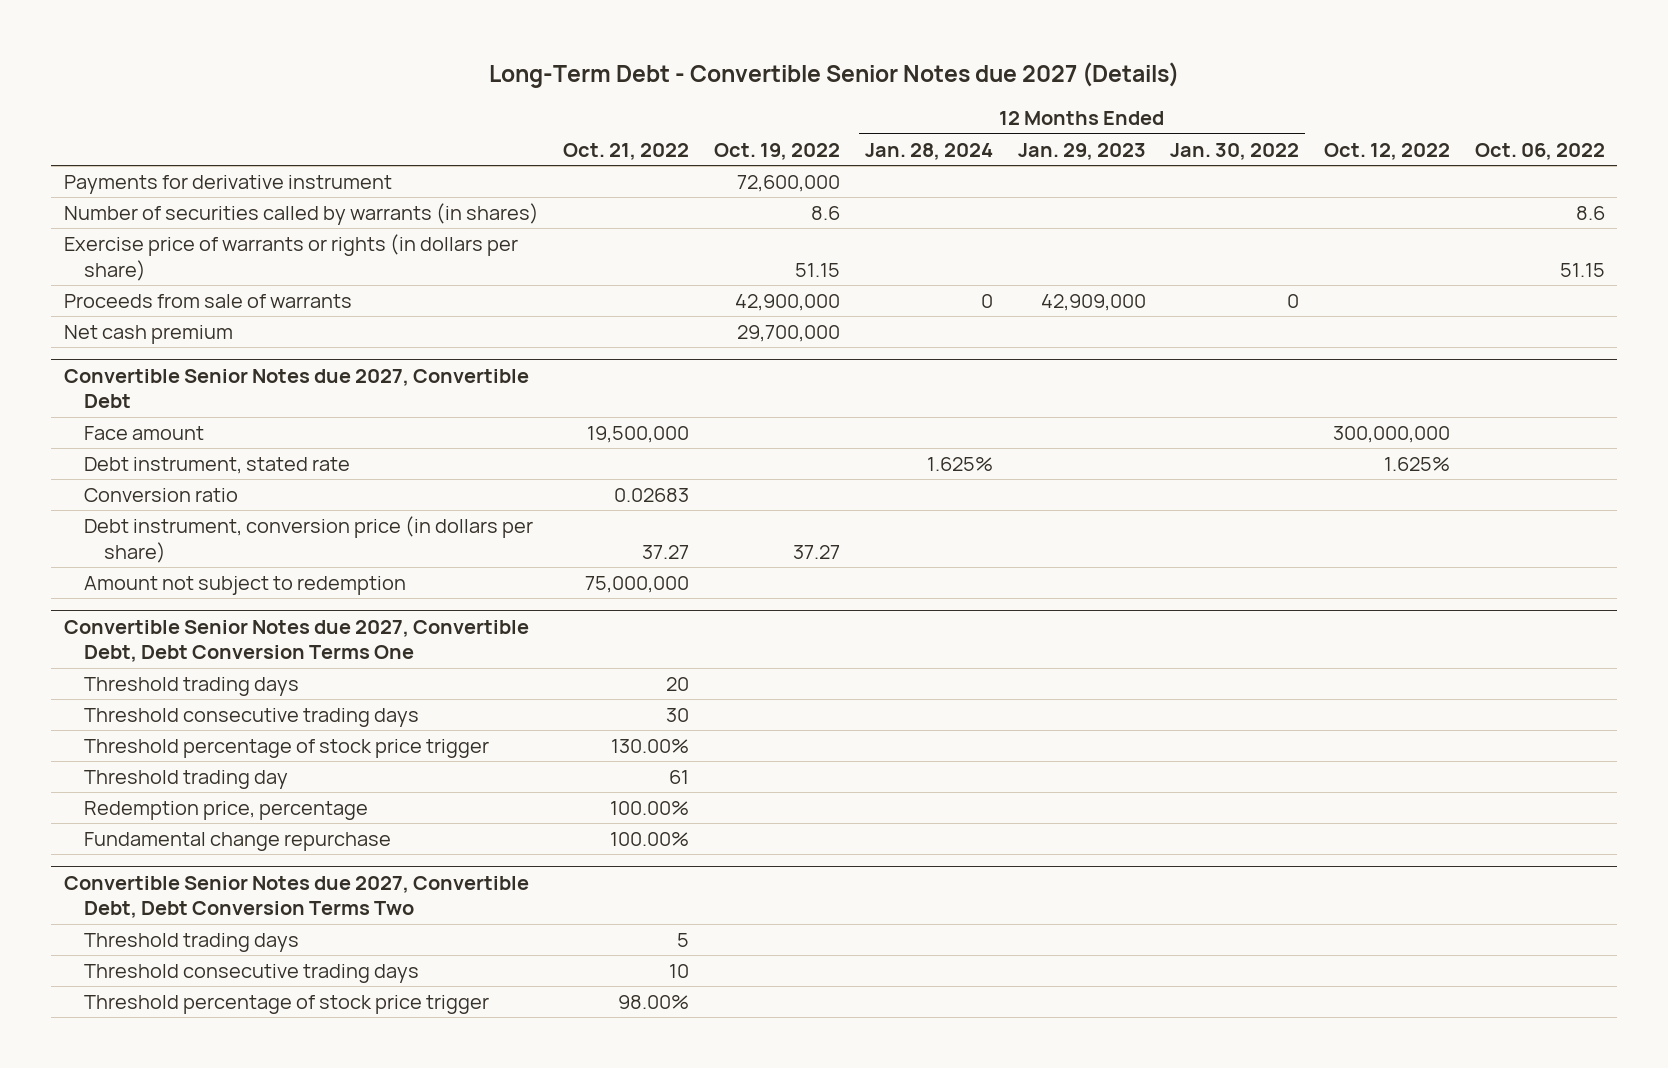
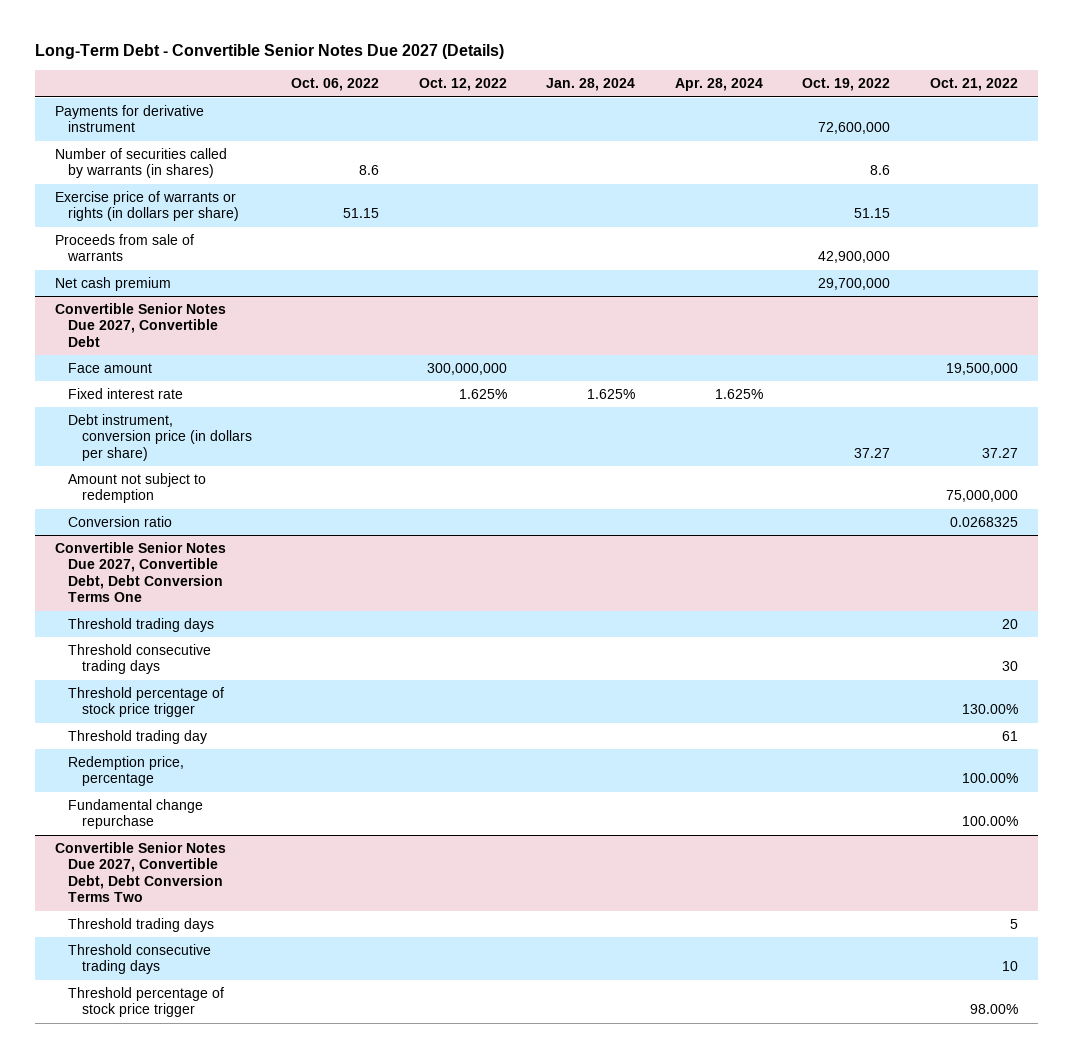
- Long-Term Debt - Convertible Senior Notes due 2027 (Details)
+ Long-Term Debt - Convertible Senior Notes Due 2027 (Details)
- | Oct. 21, 2022 | Oct. 19, 2022 | 12 Months Ended Jan. 28, 2024 | 12 Months Ended Jan. 29, 2023 | 12 Months Ended Jan. 30, 2022 | Oct. 12, 2022 | Oct. 06, 2022
+ | Oct. 06, 2022 | Oct. 12, 2022 | Jan. 28, 2024 | Apr. 28, 2024 | Oct. 19, 2022 | Oct. 21, 2022
- Convertible Senior Notes due 2027, Convertible Debt
+ Convertible Senior Notes Due 2027, Convertible Debt
- Debt instrument, stated rate | | | 1.625% | | | 1.625% |
- Conversion ratio | 0.02683 | | | | | |
+ Fixed interest rate | | 1.625% | 1.625% | 1.625% | |
- Convertible Senior Notes due 2027, Convertible Debt, Debt Conversion Terms One
+ Conversion ratio | | | | | | 0.0268325
+ Convertible Senior Notes Due 2027, Convertible Debt, Debt Conversion Terms One
- Convertible Senior Notes due 2027, Convertible Debt, Debt Conversion Terms Two
+ Convertible Senior Notes Due 2027, Convertible Debt, Debt Conversion Terms Two

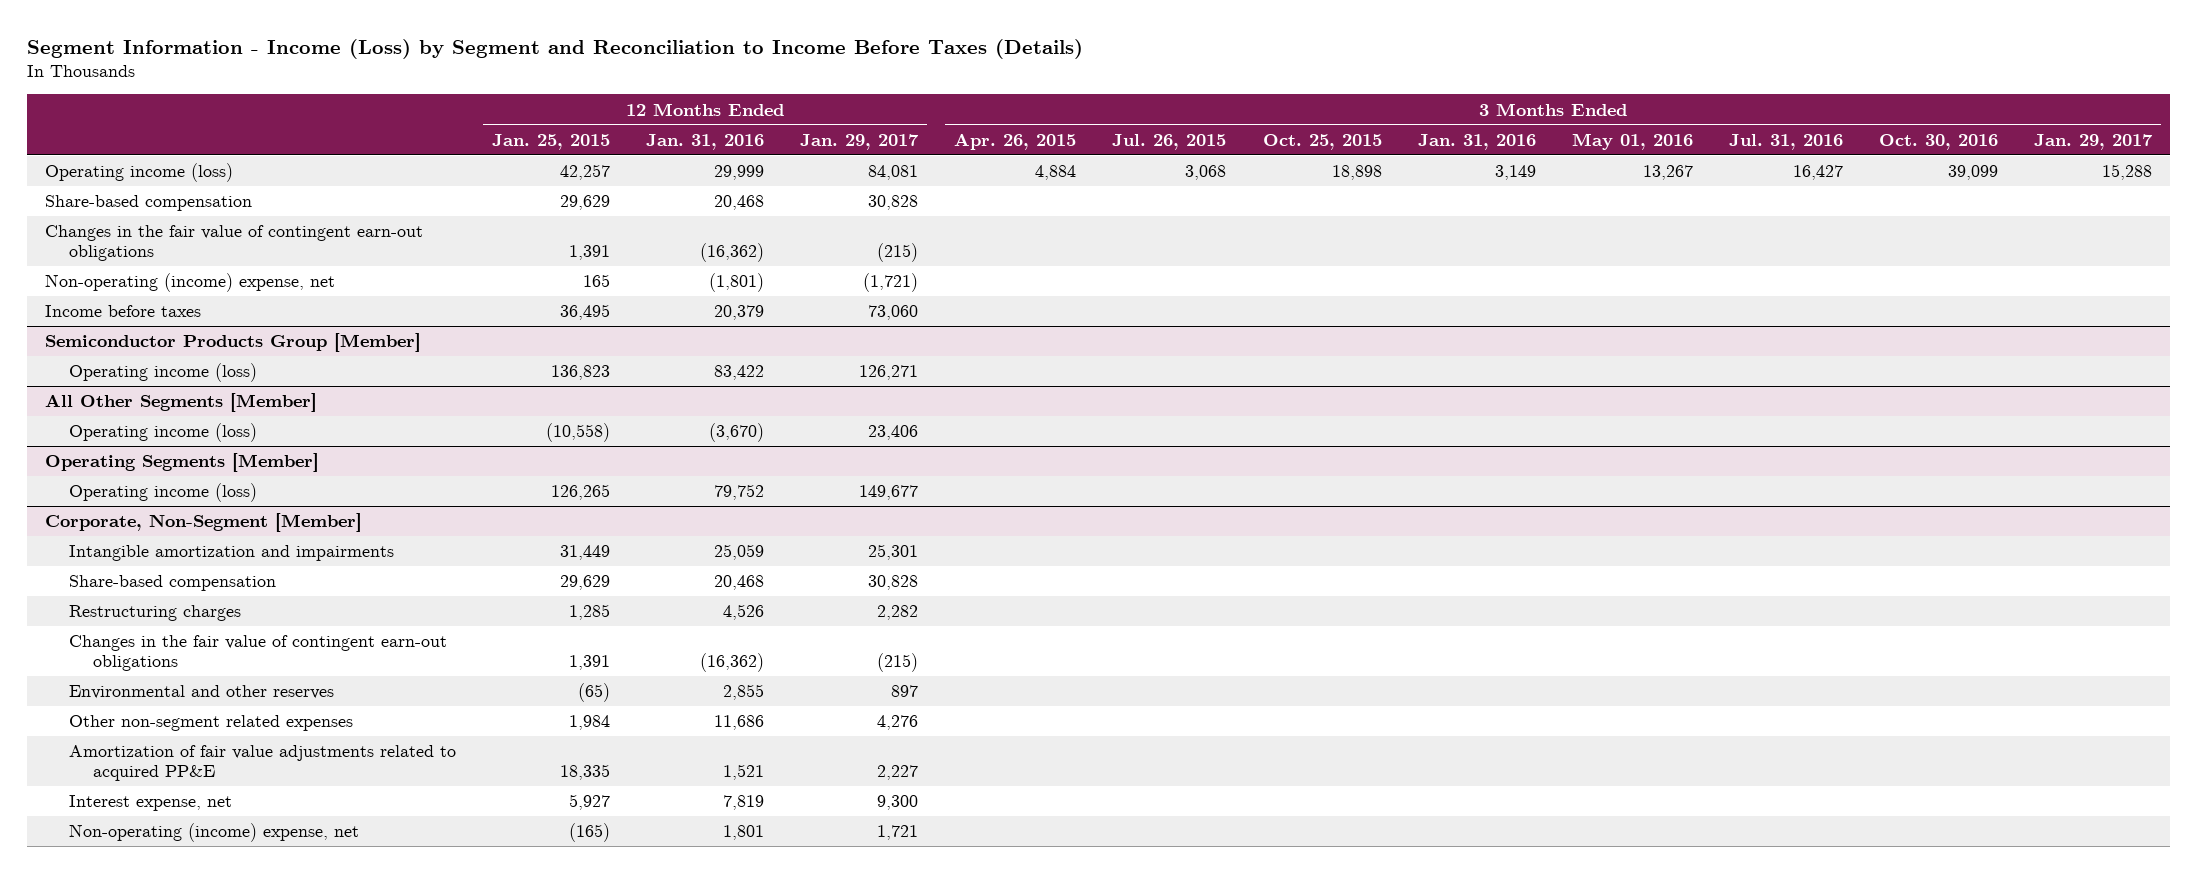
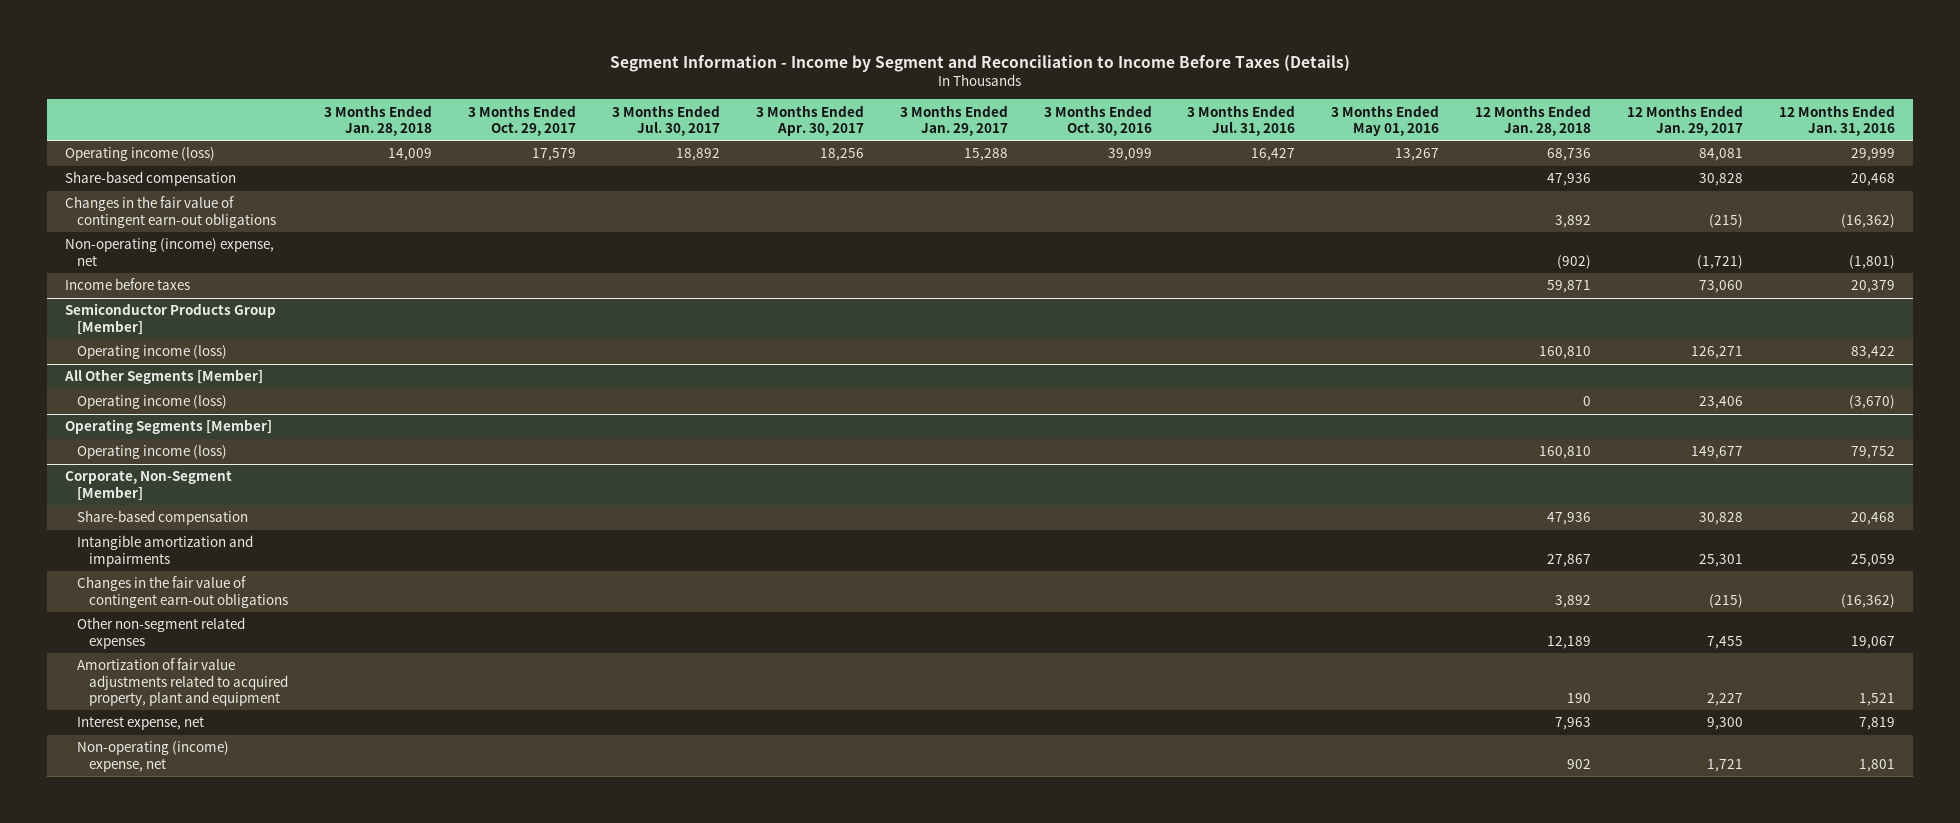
- Segment Information - Income (Loss) by Segment and Reconciliation to Income Before Taxes (Details)
+ Segment Information - Income by Segment and Reconciliation to Income Before Taxes (Details)
- | 12 Months Ended Jan. 25, 2015 | 12 Months Ended Jan. 31, 2016 | 12 Months Ended Jan. 29, 2017 | 3 Months Ended Apr. 26, 2015 | 3 Months Ended Jul. 26, 2015 | 3 Months Ended Oct. 25, 2015 | 3 Months Ended Jan. 31, 2016 | 3 Months Ended May 01, 2016 | 3 Months Ended Jul. 31, 2016 | 3 Months Ended Oct. 30, 2016 | 3 Months Ended Jan. 29, 2017
+ | 3 Months Ended Jan. 28, 2018 | 3 Months Ended Oct. 29, 2017 | 3 Months Ended Jul. 30, 2017 | 3 Months Ended Apr. 30, 2017 | 3 Months Ended Jan. 29, 2017 | 3 Months Ended Oct. 30, 2016 | 3 Months Ended Jul. 31, 2016 | 3 Months Ended May 01, 2016 | 12 Months Ended Jan. 28, 2018 | 12 Months Ended Jan. 29, 2017 | 12 Months Ended Jan. 31, 2016
@ Corporate, Non-Segment [Member]
- Restructuring charges | 1,285 | 4,526 | 2,282 | | | | | | | |
moved down: Intangible amortization and impairments | | | | | | | | | 27,867 | 25,301 | 25,059
- Environmental and other reserves | (65) | 2,855 | 897 | | | | | | | |
- Other non-segment related expenses | 1,984 | 11,686 | 4,276 | | | | | | | |
- Amortization of fair value adjustments related to acquired PP&E | 18,335 | 1,521 | 2,227 | | | | | | | |
+ Other non-segment related expenses | | | | | | | | | 12,189 | 7,455 | 19,067
+ Amortization of fair value adjustments related to acquired property, plant and equipment | | | | | | | | | 190 | 2,227 | 1,521

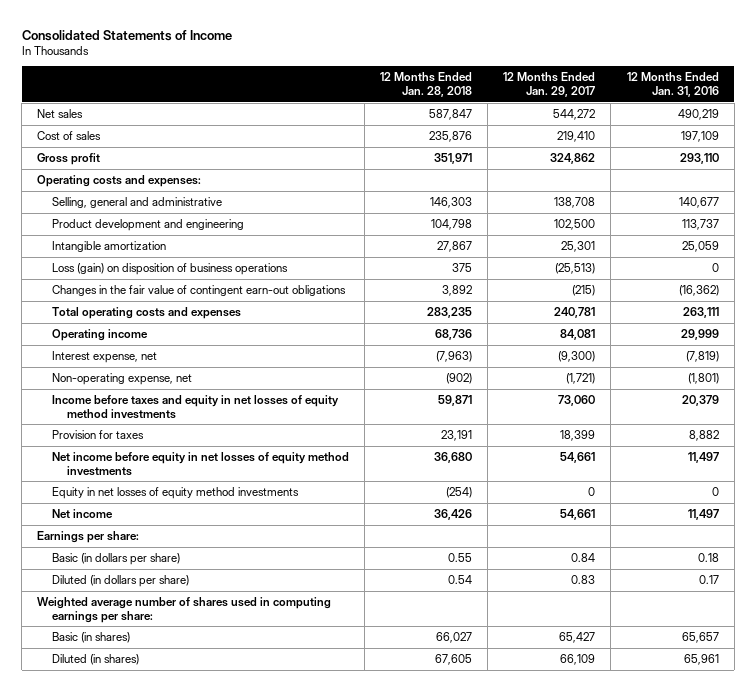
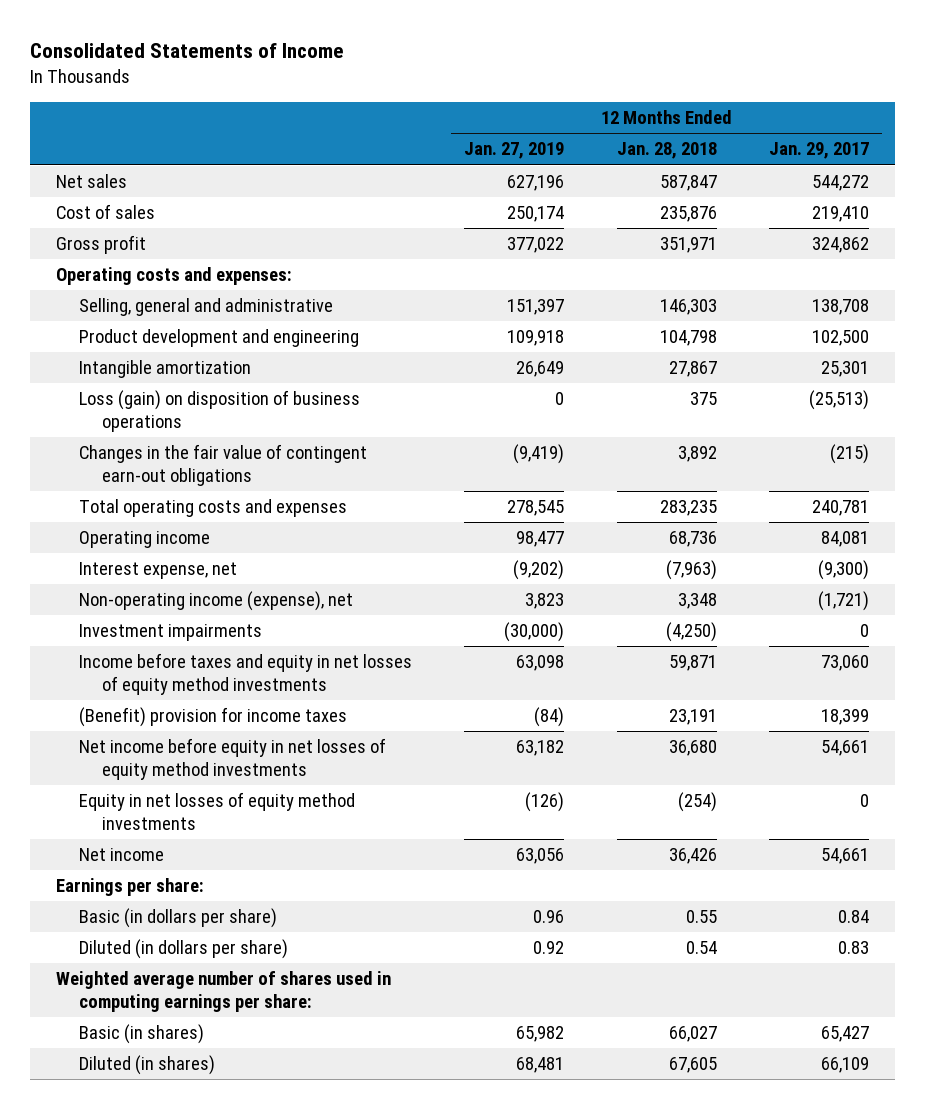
- | 12 Months Ended Jan. 28, 2018 | 12 Months Ended Jan. 29, 2017 | 12 Months Ended Jan. 31, 2016
+ | 12 Months Ended Jan. 27, 2019 | 12 Months Ended Jan. 28, 2018 | 12 Months Ended Jan. 29, 2017
- Non-operating expense, net | (902) | (1,721) | (1,801)
+ Non-operating income (expense), net | 3,823 | 3,348 | (1,721)
+ Investment impairments | (30,000) | (4,250) | 0
- Provision for taxes | 23,191 | 18,399 | 8,882
+ (Benefit) provision for income taxes | (84) | 23,191 | 18,399

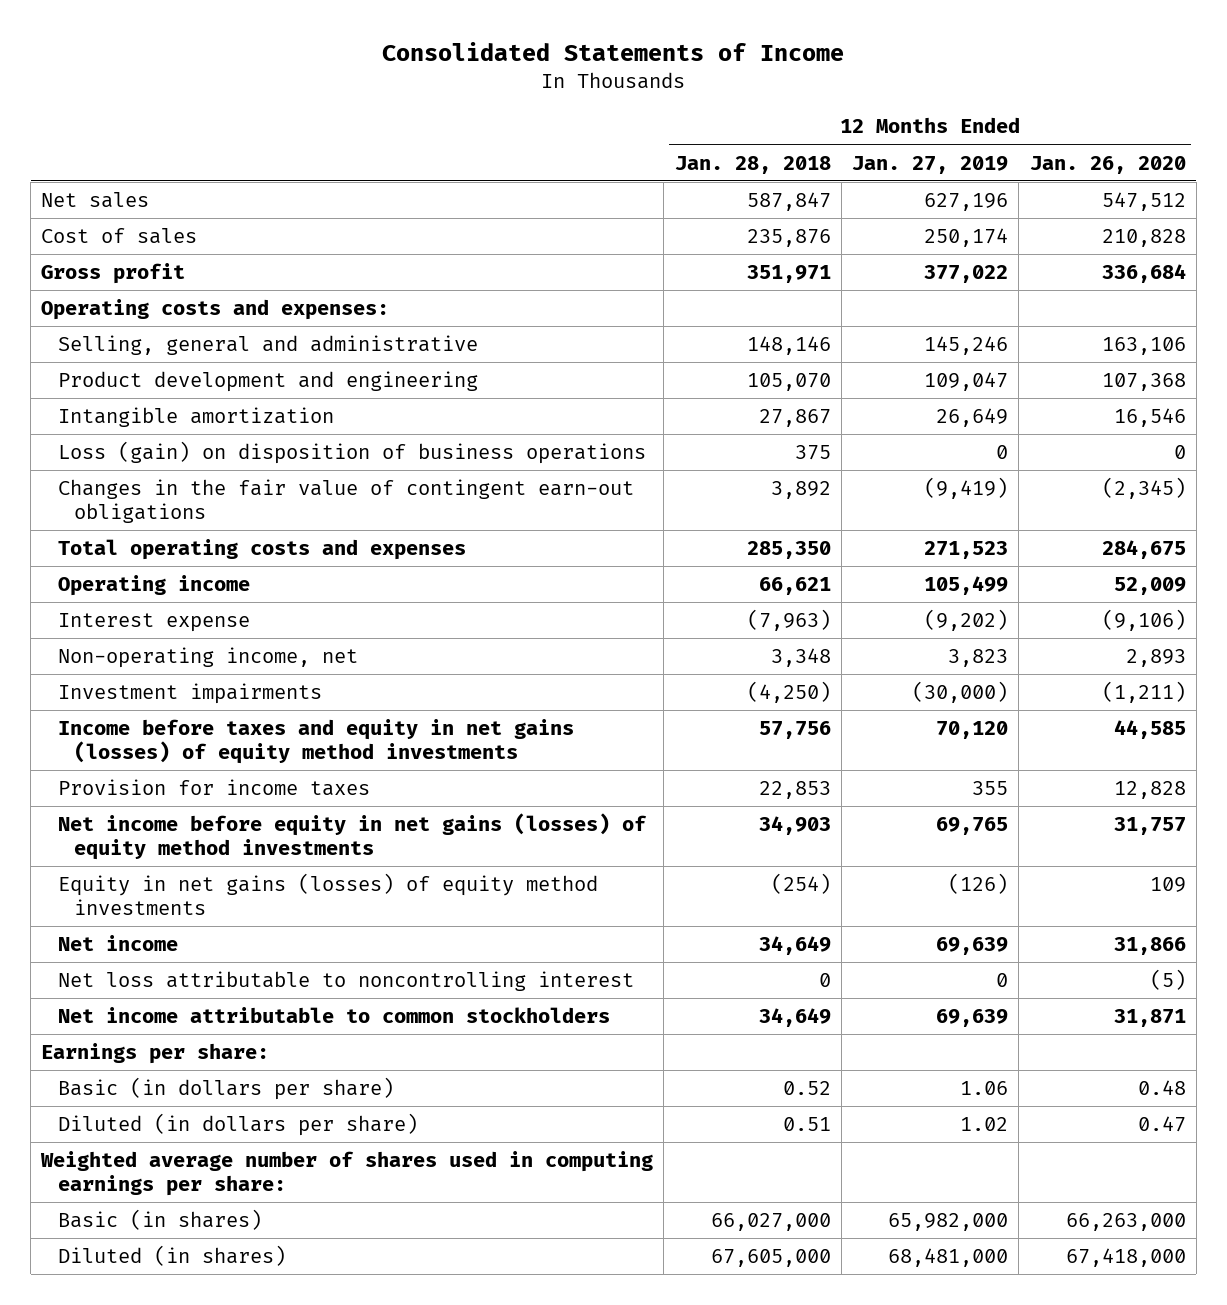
- | 12 Months Ended Jan. 27, 2019 | 12 Months Ended Jan. 28, 2018 | 12 Months Ended Jan. 29, 2017
+ | 12 Months Ended Jan. 28, 2018 | 12 Months Ended Jan. 27, 2019 | 12 Months Ended Jan. 26, 2020
- Selling, general and administrative | 151,397 | 146,303 | 138,708
- Product development and engineering | 109,918 | 104,798 | 102,500
+ Selling, general and administrative | 148,146 | 145,246 | 163,106
+ Product development and engineering | 105,070 | 109,047 | 107,368
- Total operating costs and expenses | 278,545 | 283,235 | 240,781
- Operating income | 98,477 | 68,736 | 84,081
- Interest expense, net | (9,202) | (7,963) | (9,300)
- Non-operating income (expense), net | 3,823 | 3,348 | (1,721)
+ Total operating costs and expenses | 285,350 | 271,523 | 284,675
+ Operating income | 66,621 | 105,499 | 52,009
+ Interest expense | (7,963) | (9,202) | (9,106)
+ Non-operating income, net | 3,348 | 3,823 | 2,893
- Income before taxes and equity in net losses of equity method investments | 63,098 | 59,871 | 73,060
- (Benefit) provision for income taxes | (84) | 23,191 | 18,399
- Net income before equity in net losses of equity method investments | 63,182 | 36,680 | 54,661
- Equity in net losses of equity method investments | (126) | (254) | 0
- Net income | 63,056 | 36,426 | 54,661
+ Income before taxes and equity in net gains (losses) of equity method investments | 57,756 | 70,120 | 44,585
+ Provision for income taxes | 22,853 | 355 | 12,828
+ Net income before equity in net gains (losses) of equity method investments | 34,903 | 69,765 | 31,757
+ Equity in net gains (losses) of equity method investments | (254) | (126) | 109
+ Net income | 34,649 | 69,639 | 31,866
+ Net loss attributable to noncontrolling interest | 0 | 0 | (5)
+ Net income attributable to common stockholders | 34,649 | 69,639 | 31,871
- Basic (in dollars per share) | 0.96 | 0.55 | 0.84
- Diluted (in dollars per share) | 0.92 | 0.54 | 0.83
+ Basic (in dollars per share) | 0.52 | 1.06 | 0.48
+ Diluted (in dollars per share) | 0.51 | 1.02 | 0.47
- Basic (in shares) | 65,982 | 66,027 | 65,427
- Diluted (in shares) | 68,481 | 67,605 | 66,109
+ Basic (in shares) | 66,027,000 | 65,982,000 | 66,263,000
+ Diluted (in shares) | 67,605,000 | 68,481,000 | 67,418,000

